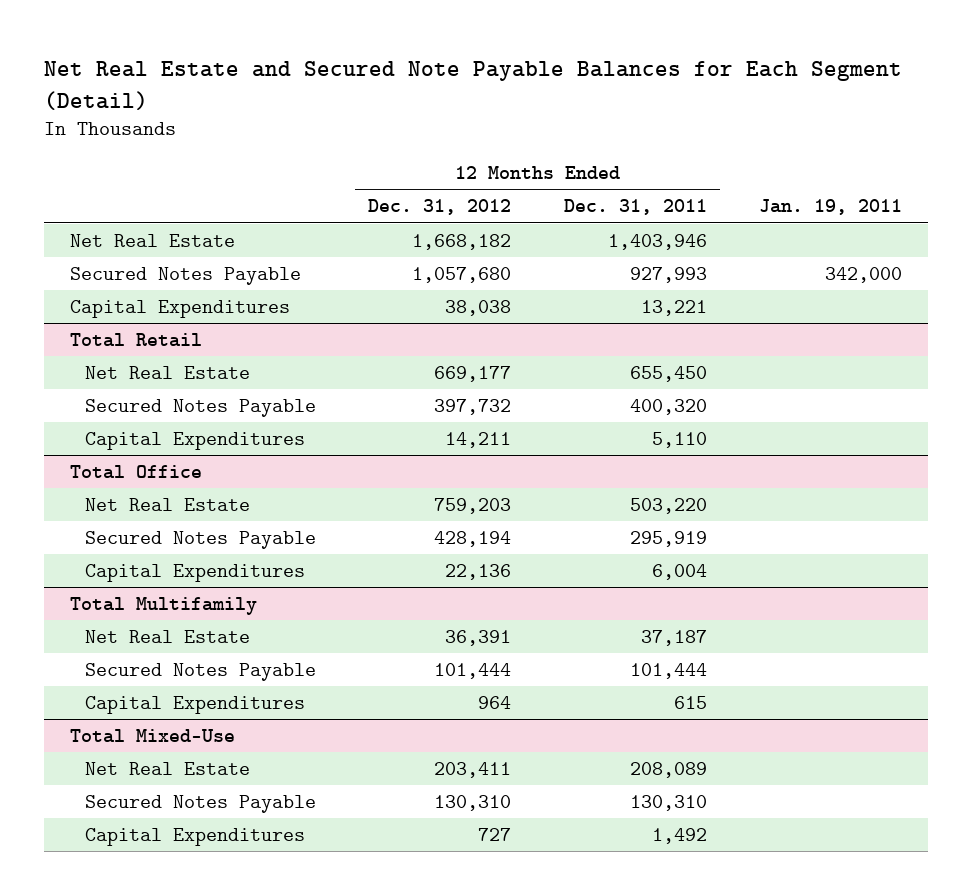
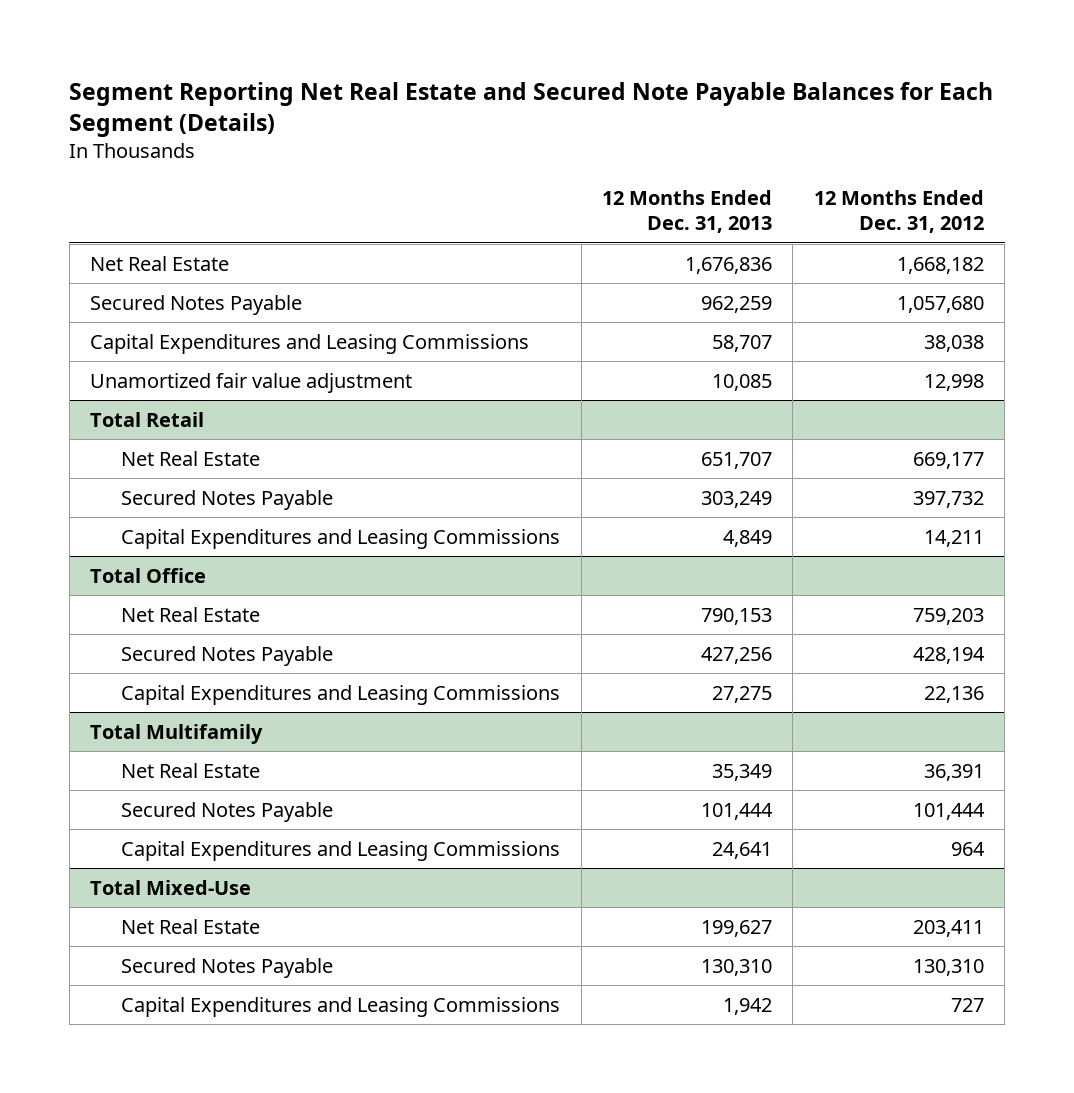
- Net Real Estate and Secured Note Payable Balances for Each Segment (Detail)
+ Segment Reporting Net Real Estate and Secured Note Payable Balances for Each Segment (Details)
- | 12 Months Ended Dec. 31, 2012 | 12 Months Ended Dec. 31, 2011 | Jan. 19, 2011
+ | 12 Months Ended Dec. 31, 2013 | 12 Months Ended Dec. 31, 2012
- Capital Expenditures | 38,038 | 13,221 |
+ Capital Expenditures and Leasing Commissions | 58,707 | 38,038
+ Unamortized fair value adjustment | 10,085 | 12,998
@ Total Retail
- Capital Expenditures | 14,211 | 5,110 |
+ Capital Expenditures and Leasing Commissions | 4,849 | 14,211
@ Total Office
- Capital Expenditures | 22,136 | 6,004 |
+ Capital Expenditures and Leasing Commissions | 27,275 | 22,136
@ Total Multifamily
- Capital Expenditures | 964 | 615 |
+ Capital Expenditures and Leasing Commissions | 24,641 | 964
@ Total Mixed-Use
- Capital Expenditures | 727 | 1,492 |
+ Capital Expenditures and Leasing Commissions | 1,942 | 727

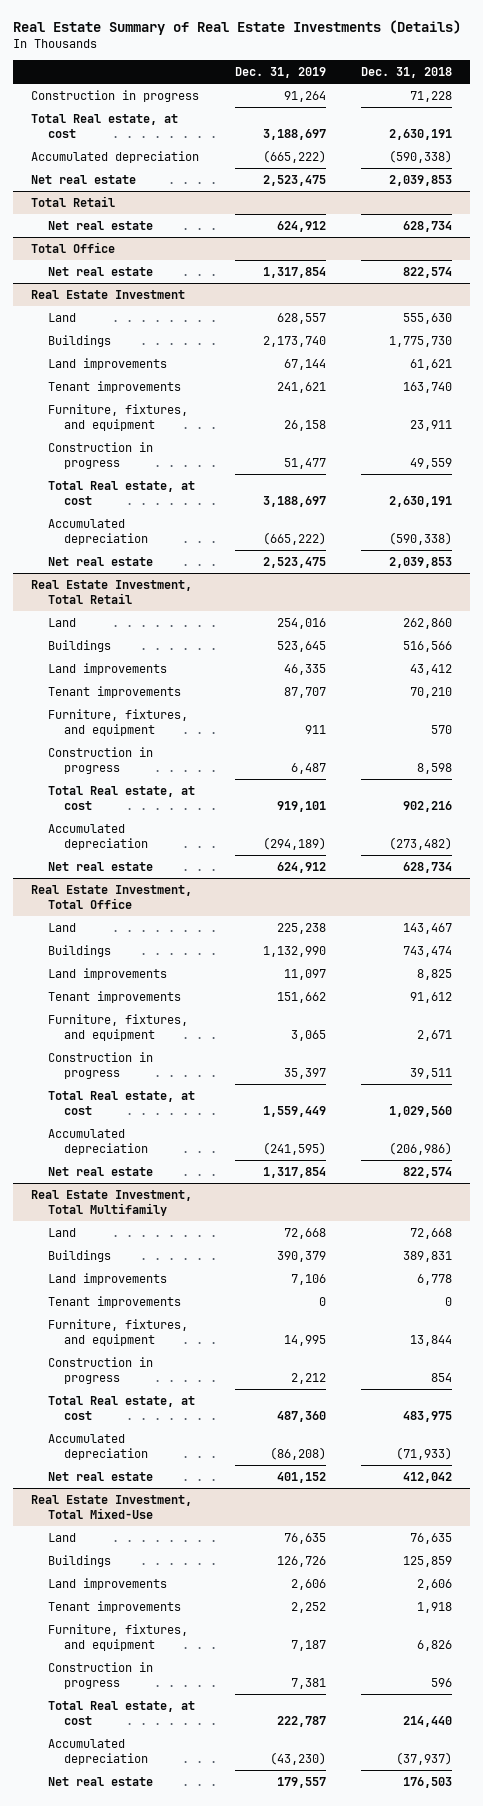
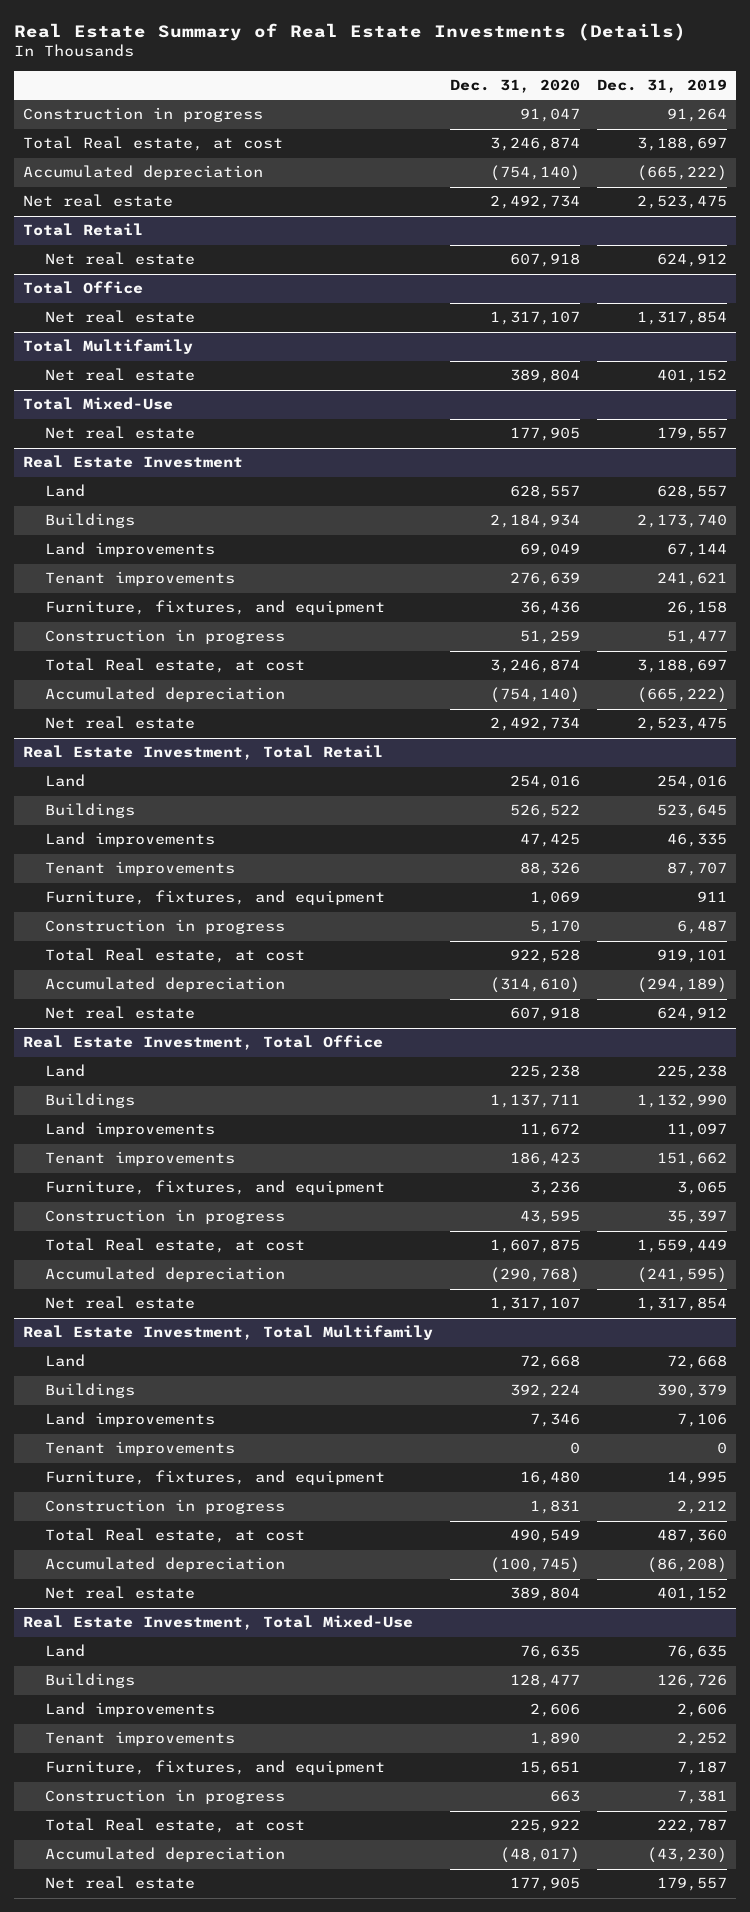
- | Dec. 31, 2019 | Dec. 31, 2018
+ | Dec. 31, 2020 | Dec. 31, 2019
+ Total Multifamily
+ Net real estate | 389,804 | 401,152
+ Total Mixed-Use
+ Net real estate | 177,905 | 179,557

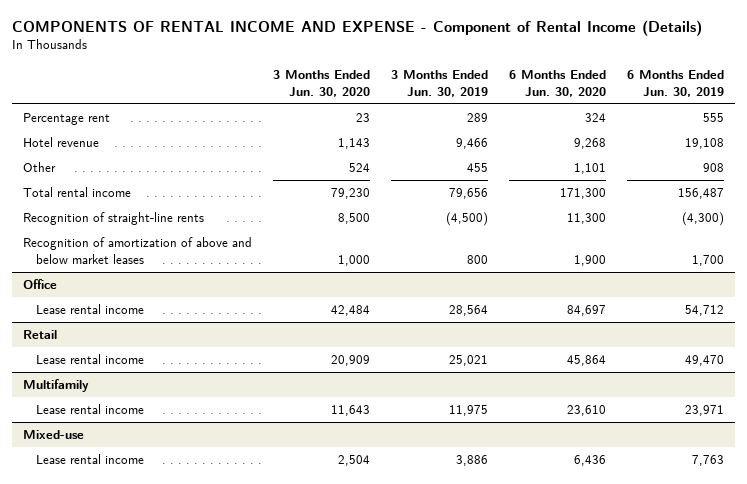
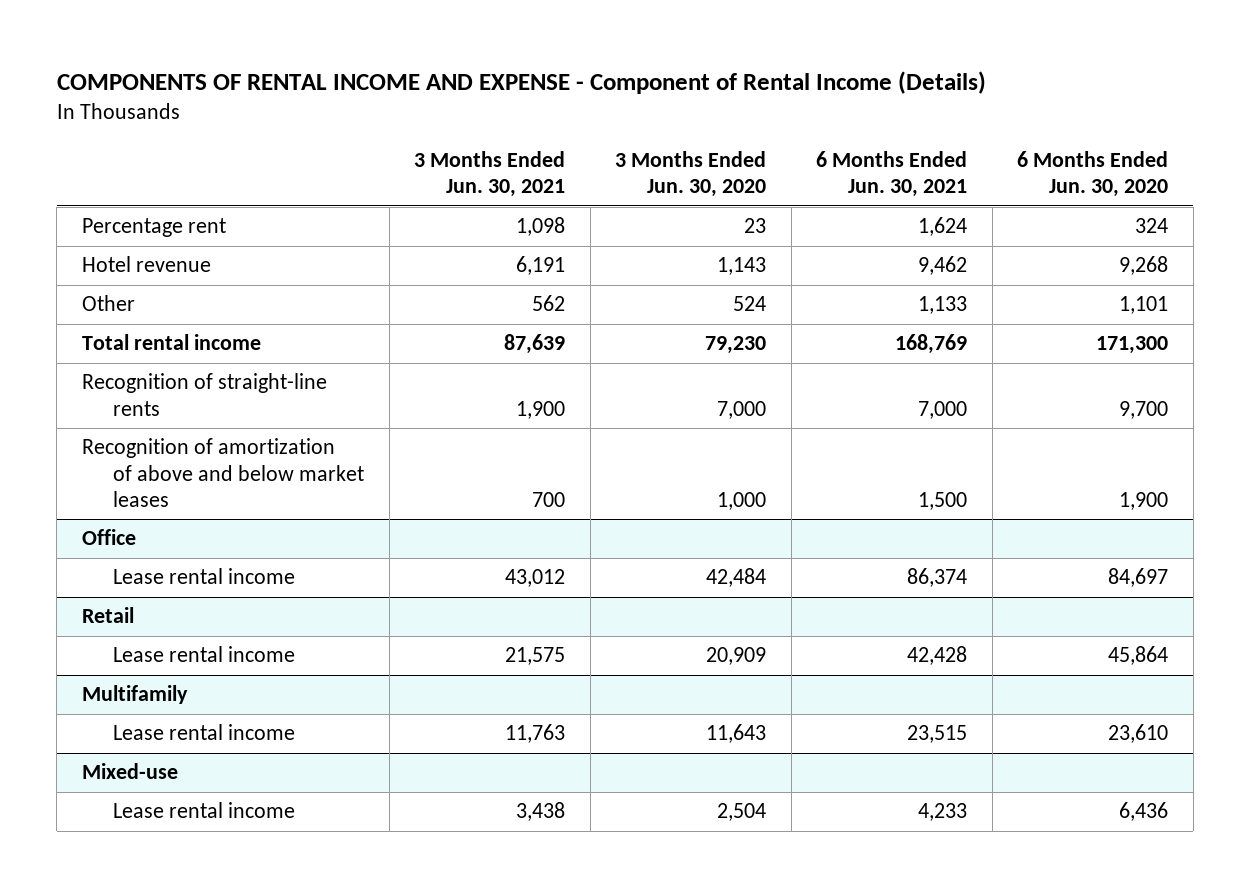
- | 3 Months Ended Jun. 30, 2020 | 3 Months Ended Jun. 30, 2019 | 6 Months Ended Jun. 30, 2020 | 6 Months Ended Jun. 30, 2019
+ | 3 Months Ended Jun. 30, 2021 | 3 Months Ended Jun. 30, 2020 | 6 Months Ended Jun. 30, 2021 | 6 Months Ended Jun. 30, 2020
- Recognition of straight-line rents | 8,500 | (4,500) | 11,300 | (4,300)
+ Recognition of straight-line rents | 1,900 | 7,000 | 7,000 | 9,700

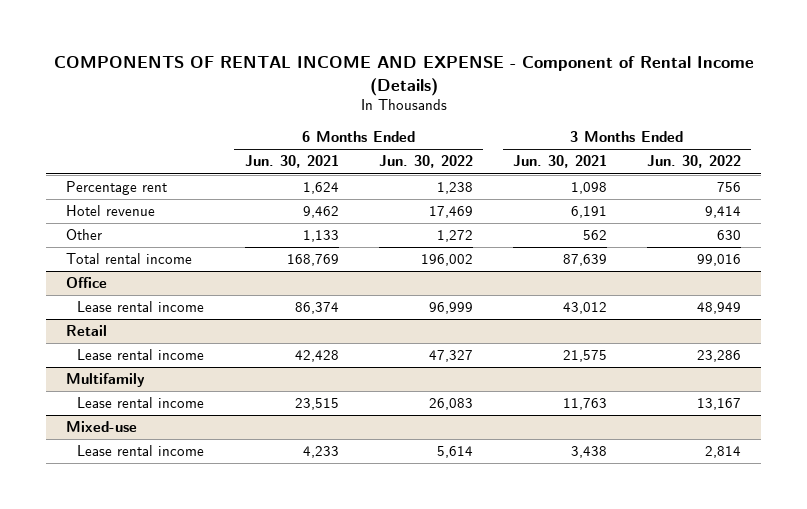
- | 3 Months Ended Jun. 30, 2021 | 3 Months Ended Jun. 30, 2020 | 6 Months Ended Jun. 30, 2021 | 6 Months Ended Jun. 30, 2020
+ | 6 Months Ended Jun. 30, 2021 | 6 Months Ended Jun. 30, 2022 | 3 Months Ended Jun. 30, 2021 | 3 Months Ended Jun. 30, 2022
- Recognition of straight-line rents | 1,900 | 7,000 | 7,000 | 9,700
- Recognition of amortization of above and below market leases | 700 | 1,000 | 1,500 | 1,900

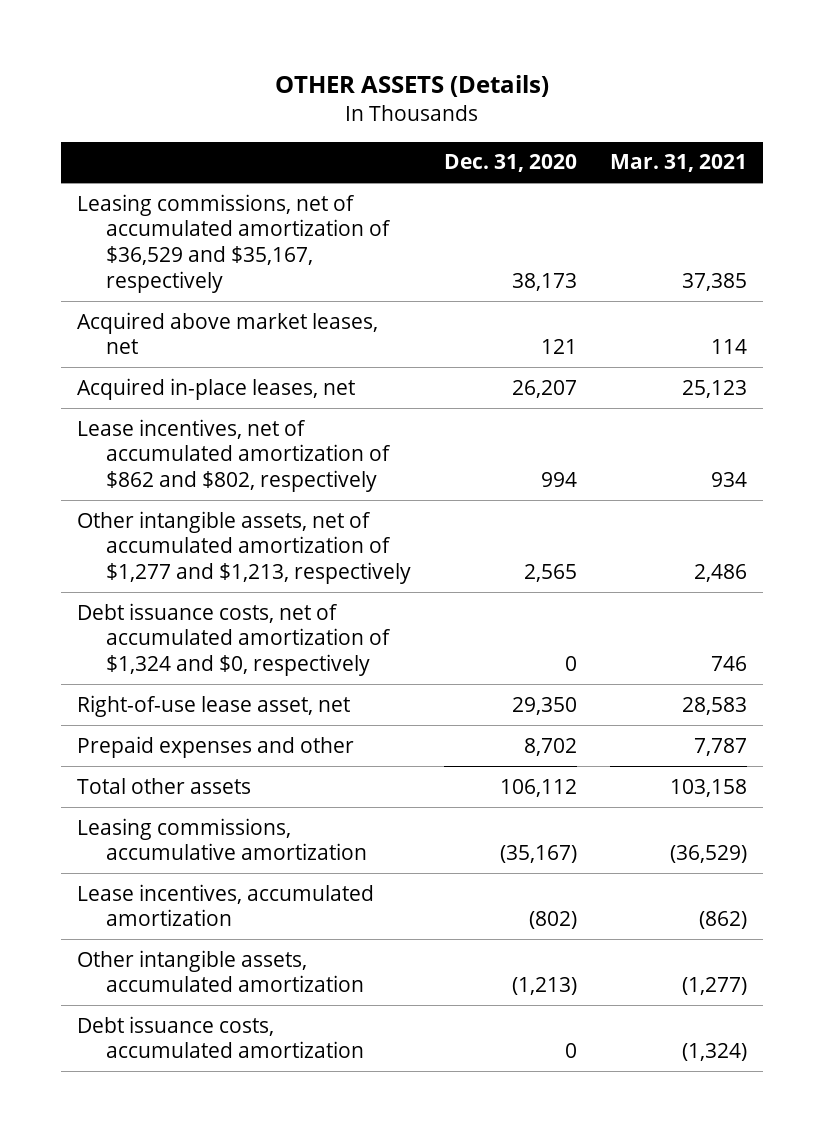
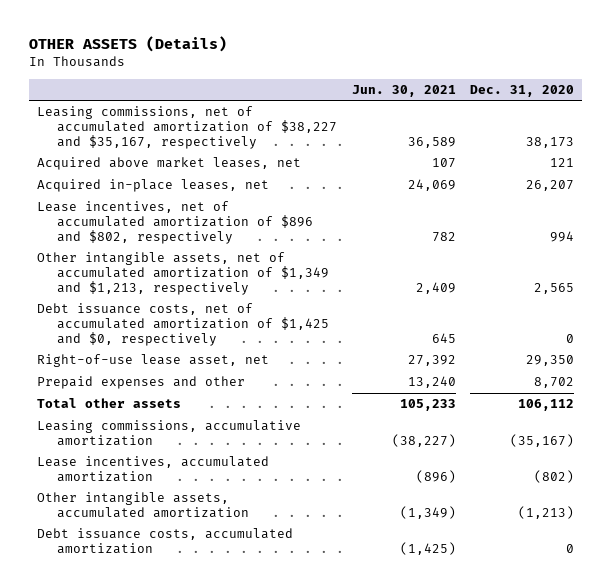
- | Dec. 31, 2020 | Mar. 31, 2021
+ | Jun. 30, 2021 | Dec. 31, 2020
- Leasing commissions, net of accumulated amortization of $36,529 and $35,167, respectively | 38,173 | 37,385
+ Leasing commissions, net of accumulated amortization of $38,227 and $35,167, respectively | 36,589 | 38,173
- Lease incentives, net of accumulated amortization of $862 and $802, respectively | 994 | 934
- Other intangible assets, net of accumulated amortization of $1,277 and $1,213, respectively | 2,565 | 2,486
- Debt issuance costs, net of accumulated amortization of $1,324 and $0, respectively | 0 | 746
+ Lease incentives, net of accumulated amortization of $896 and $802, respectively | 782 | 994
+ Other intangible assets, net of accumulated amortization of $1,349 and $1,213, respectively | 2,409 | 2,565
+ Debt issuance costs, net of accumulated amortization of $1,425 and $0, respectively | 645 | 0

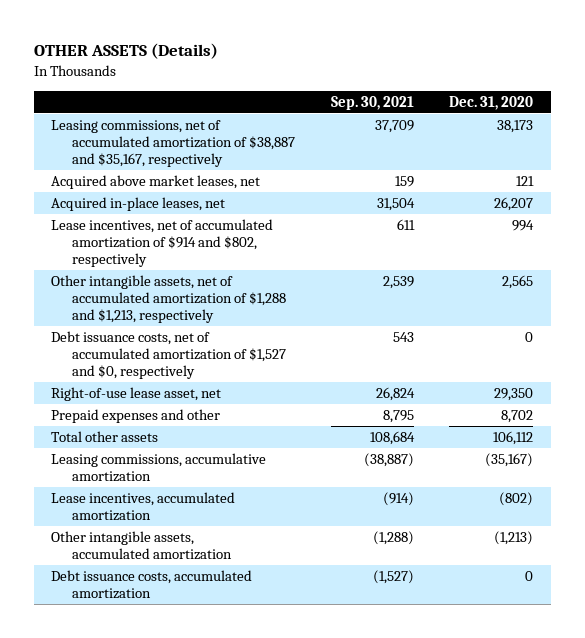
- | Jun. 30, 2021 | Dec. 31, 2020
+ | Sep. 30, 2021 | Dec. 31, 2020
- Leasing commissions, net of accumulated amortization of $38,227 and $35,167, respectively | 36,589 | 38,173
+ Leasing commissions, net of accumulated amortization of $38,887 and $35,167, respectively | 37,709 | 38,173
- Lease incentives, net of accumulated amortization of $896 and $802, respectively | 782 | 994
- Other intangible assets, net of accumulated amortization of $1,349 and $1,213, respectively | 2,409 | 2,565
- Debt issuance costs, net of accumulated amortization of $1,425 and $0, respectively | 645 | 0
+ Lease incentives, net of accumulated amortization of $914 and $802, respectively | 611 | 994
+ Other intangible assets, net of accumulated amortization of $1,288 and $1,213, respectively | 2,539 | 2,565
+ Debt issuance costs, net of accumulated amortization of $1,527 and $0, respectively | 543 | 0

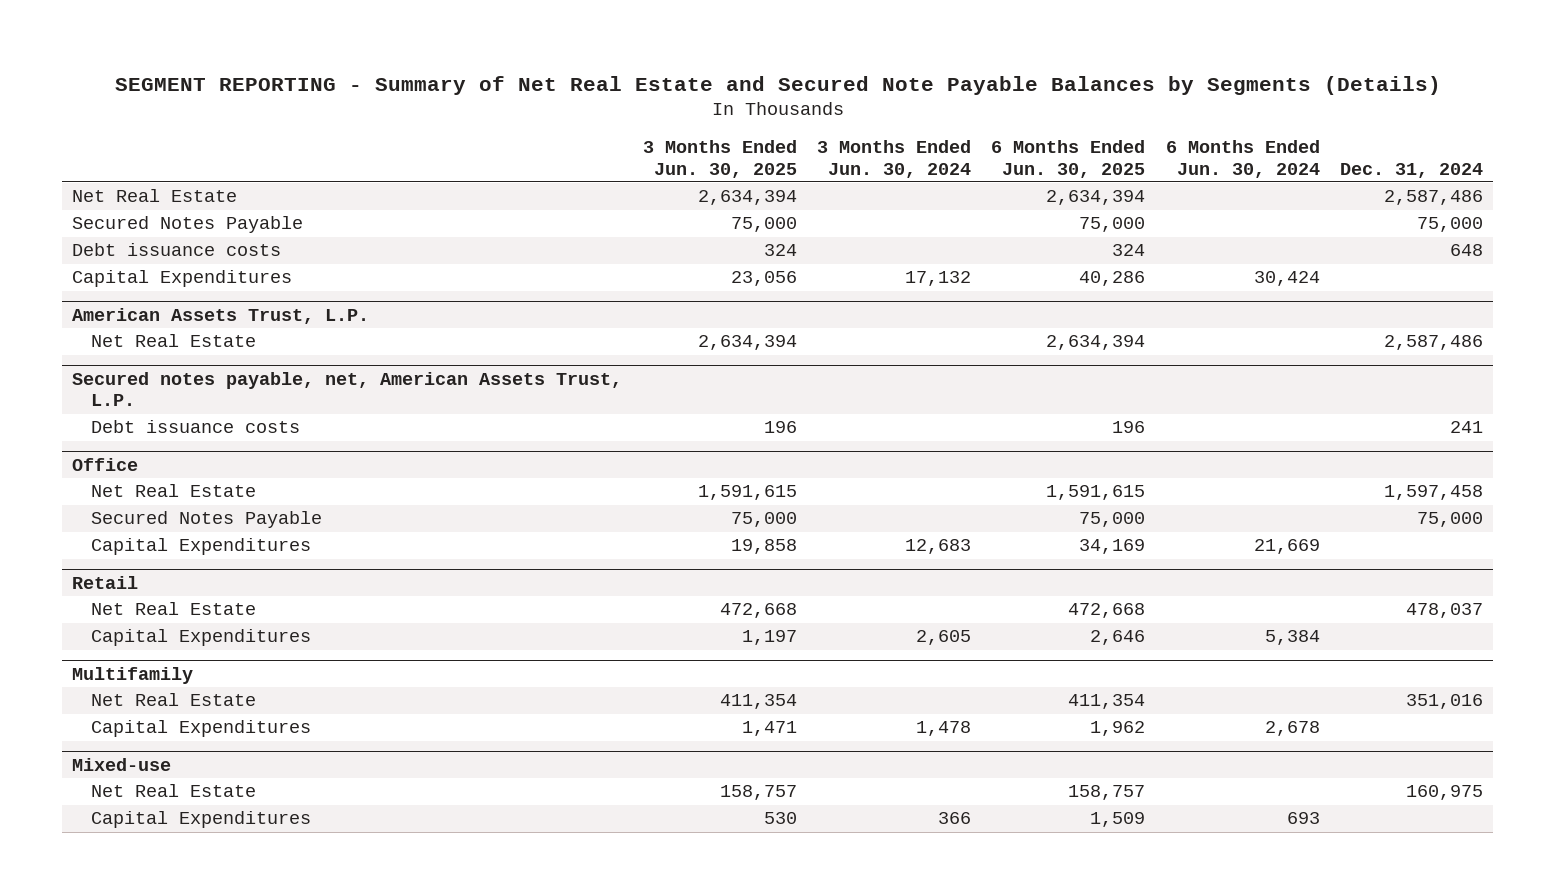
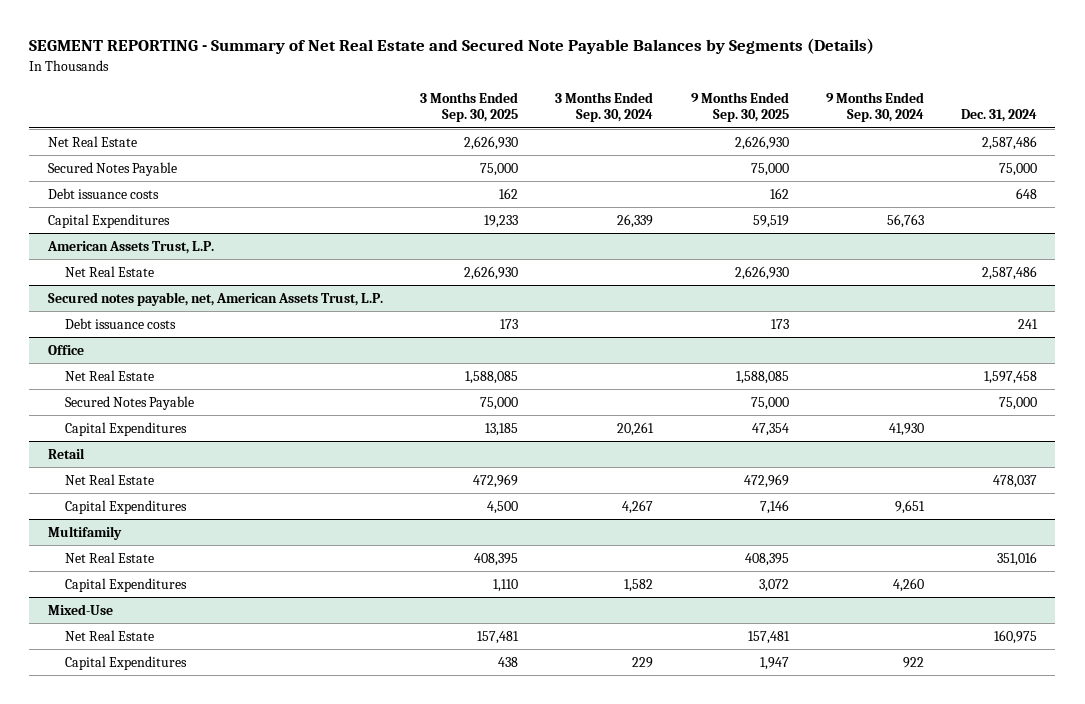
- | 3 Months Ended Jun. 30, 2025 | 3 Months Ended Jun. 30, 2024 | 6 Months Ended Jun. 30, 2025 | 6 Months Ended Jun. 30, 2024 | Dec. 31, 2024
+ | 3 Months Ended Sep. 30, 2025 | 3 Months Ended Sep. 30, 2024 | 9 Months Ended Sep. 30, 2025 | 9 Months Ended Sep. 30, 2024 | Dec. 31, 2024
- Mixed-use
+ Mixed-Use

